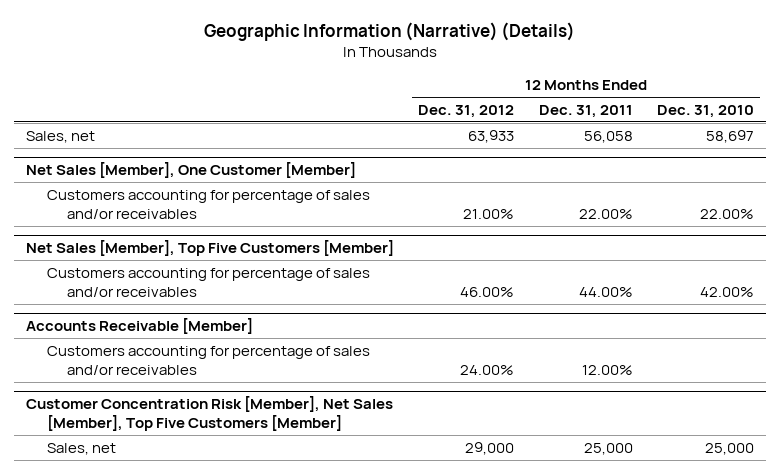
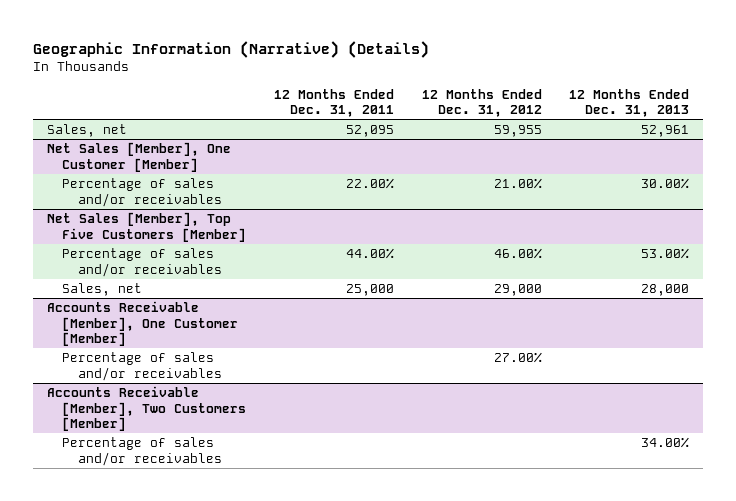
- | 12 Months Ended Dec. 31, 2012 | 12 Months Ended Dec. 31, 2011 | 12 Months Ended Dec. 31, 2010
+ | 12 Months Ended Dec. 31, 2011 | 12 Months Ended Dec. 31, 2012 | 12 Months Ended Dec. 31, 2013
- Sales, net | 63,933 | 56,058 | 58,697
+ Sales, net | 52,095 | 59,955 | 52,961
@ Net Sales [Member], One Customer [Member]
- Customers accounting for percentage of sales and/or receivables | 21.00% | 22.00% | 22.00%
+ Percentage of sales and/or receivables | 22.00% | 21.00% | 30.00%
@ Net Sales [Member], Top Five Customers [Member]
- Customers accounting for percentage of sales and/or receivables | 46.00% | 44.00% | 42.00%
- Accounts Receivable [Member]
- Customers accounting for percentage of sales and/or receivables | 24.00% | 12.00% |
- Customer Concentration Risk [Member], Net Sales [Member], Top Five Customers [Member]
@ Net Sales [Member], Top Five Customers [Member]
+ Percentage of sales and/or receivables | 44.00% | 46.00% | 53.00%
+ Accounts Receivable [Member], One Customer [Member]
+ Percentage of sales and/or receivables | | 27.00% |
+ Accounts Receivable [Member], Two Customers [Member]
+ Percentage of sales and/or receivables | | | 34.00%

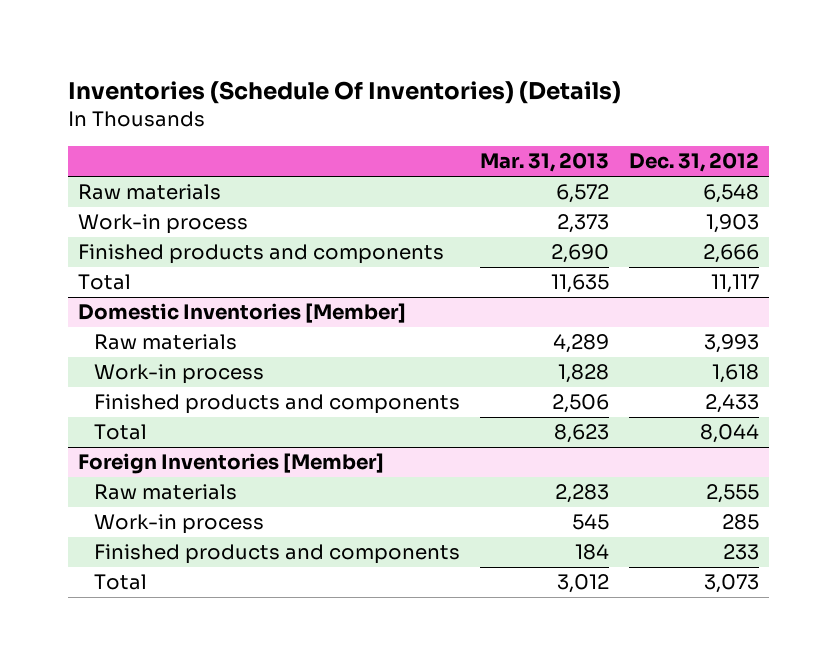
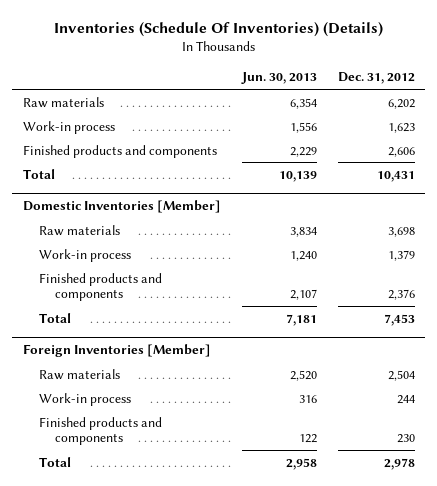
- | Mar. 31, 2013 | Dec. 31, 2012
+ | Jun. 30, 2013 | Dec. 31, 2012
- Raw materials | 6,572 | 6,548
- Work-in process | 2,373 | 1,903
- Finished products and components | 2,690 | 2,666
- Total | 11,635 | 11,117
+ Raw materials | 6,354 | 6,202
+ Work-in process | 1,556 | 1,623
+ Finished products and components | 2,229 | 2,606
+ Total | 10,139 | 10,431
@ Domestic Inventories [Member]
- Raw materials | 4,289 | 3,993
- Work-in process | 1,828 | 1,618
- Finished products and components | 2,506 | 2,433
- Total | 8,623 | 8,044
+ Raw materials | 3,834 | 3,698
+ Work-in process | 1,240 | 1,379
+ Finished products and components | 2,107 | 2,376
+ Total | 7,181 | 7,453
@ Foreign Inventories [Member]
- Raw materials | 2,283 | 2,555
- Work-in process | 545 | 285
- Finished products and components | 184 | 233
- Total | 3,012 | 3,073
+ Raw materials | 2,520 | 2,504
+ Work-in process | 316 | 244
+ Finished products and components | 122 | 230
+ Total | 2,958 | 2,978

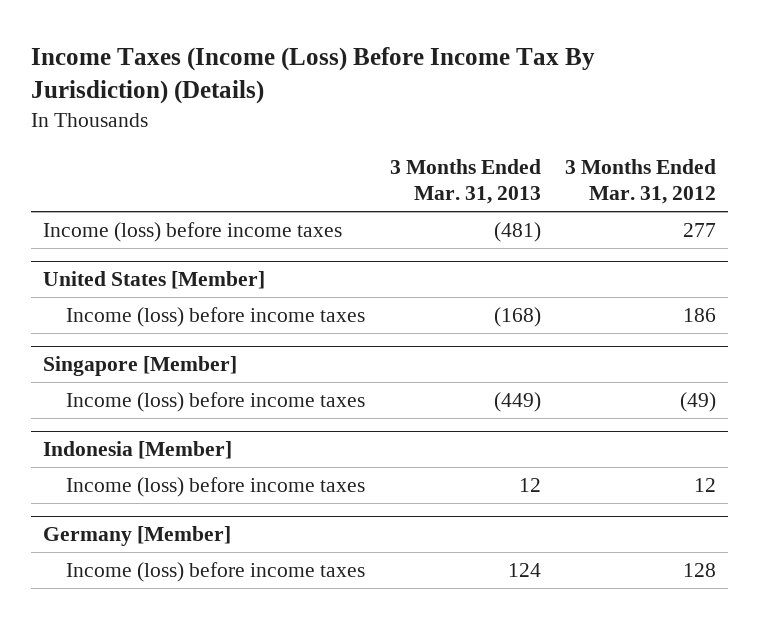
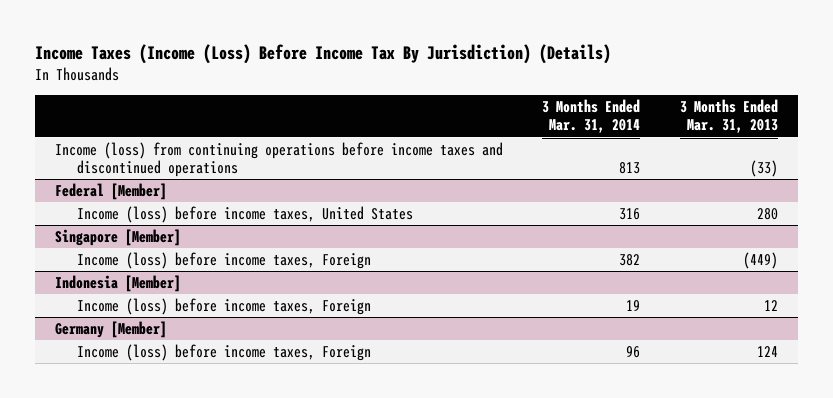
- | 3 Months Ended Mar. 31, 2013 | 3 Months Ended Mar. 31, 2012
+ | 3 Months Ended Mar. 31, 2014 | 3 Months Ended Mar. 31, 2013
- Income (loss) before income taxes | (481) | 277
- United States [Member]
- Income (loss) before income taxes | (168) | 186
+ Income (loss) from continuing operations before income taxes and discontinued operations | 813 | (33)
+ Federal [Member]
+ Income (loss) before income taxes, United States | 316 | 280
@ Singapore [Member]
- Income (loss) before income taxes | (449) | (49)
+ Income (loss) before income taxes, Foreign | 382 | (449)
@ Indonesia [Member]
- Income (loss) before income taxes | 12 | 12
+ Income (loss) before income taxes, Foreign | 19 | 12
@ Germany [Member]
- Income (loss) before income taxes | 124 | 128
+ Income (loss) before income taxes, Foreign | 96 | 124

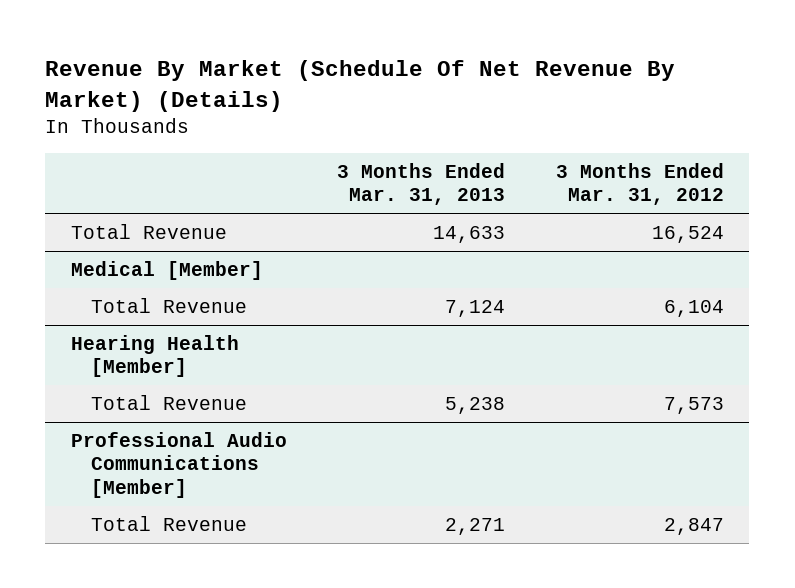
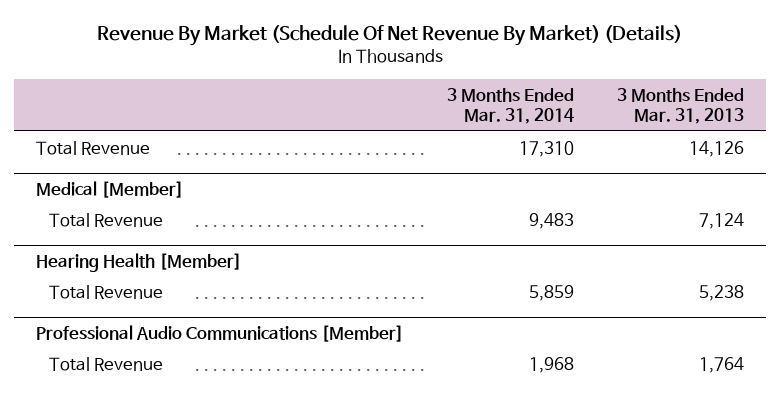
- | 3 Months Ended Mar. 31, 2013 | 3 Months Ended Mar. 31, 2012
+ | 3 Months Ended Mar. 31, 2014 | 3 Months Ended Mar. 31, 2013
- Total Revenue | 14,633 | 16,524
+ Total Revenue | 17,310 | 14,126
@ Professional Audio Communications [Member]
- Total Revenue | 2,271 | 2,847
+ Total Revenue | 1,968 | 1,764

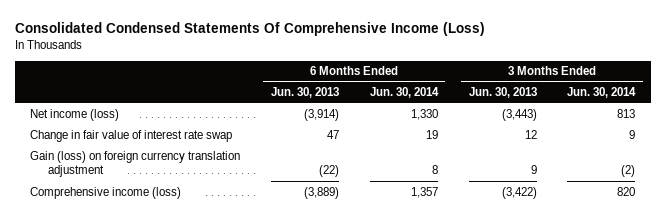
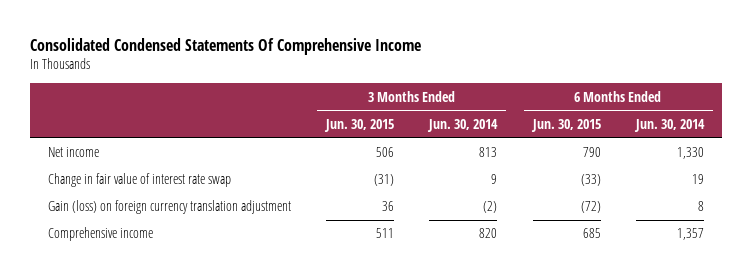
- Consolidated Condensed Statements Of Comprehensive Income (Loss)
+ Consolidated Condensed Statements Of Comprehensive Income
- | 6 Months Ended Jun. 30, 2013 | 6 Months Ended Jun. 30, 2014 | 3 Months Ended Jun. 30, 2013 | 3 Months Ended Jun. 30, 2014
+ | 3 Months Ended Jun. 30, 2015 | 3 Months Ended Jun. 30, 2014 | 6 Months Ended Jun. 30, 2015 | 6 Months Ended Jun. 30, 2014
- Net income (loss) | (3,914) | 1,330 | (3,443) | 813
+ Net income | 506 | 813 | 790 | 1,330
- Comprehensive income (loss) | (3,889) | 1,357 | (3,422) | 820
+ Comprehensive income | 511 | 820 | 685 | 1,357

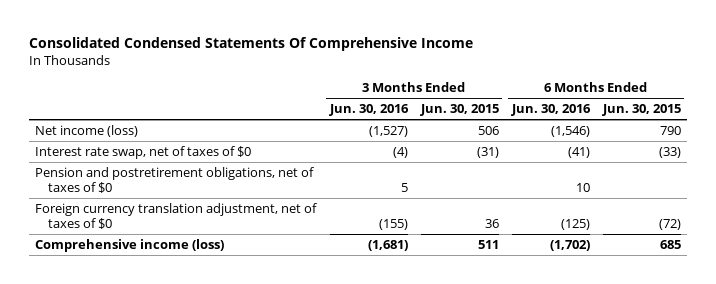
- | 3 Months Ended Jun. 30, 2015 | 3 Months Ended Jun. 30, 2014 | 6 Months Ended Jun. 30, 2015 | 6 Months Ended Jun. 30, 2014
+ | 3 Months Ended Jun. 30, 2016 | 3 Months Ended Jun. 30, 2015 | 6 Months Ended Jun. 30, 2016 | 6 Months Ended Jun. 30, 2015
- Net income | 506 | 813 | 790 | 1,330
- Change in fair value of interest rate swap | (31) | 9 | (33) | 19
- Gain (loss) on foreign currency translation adjustment | 36 | (2) | (72) | 8
- Comprehensive income | 511 | 820 | 685 | 1,357
+ Net income (loss) | (1,527) | 506 | (1,546) | 790
+ Interest rate swap, net of taxes of $0 | (4) | (31) | (41) | (33)
+ Pension and postretirement obligations, net of taxes of $0 | 5 | | 10 |
+ Foreign currency translation adjustment, net of taxes of $0 | (155) | 36 | (125) | (72)
+ Comprehensive income (loss) | (1,681) | 511 | (1,702) | 685

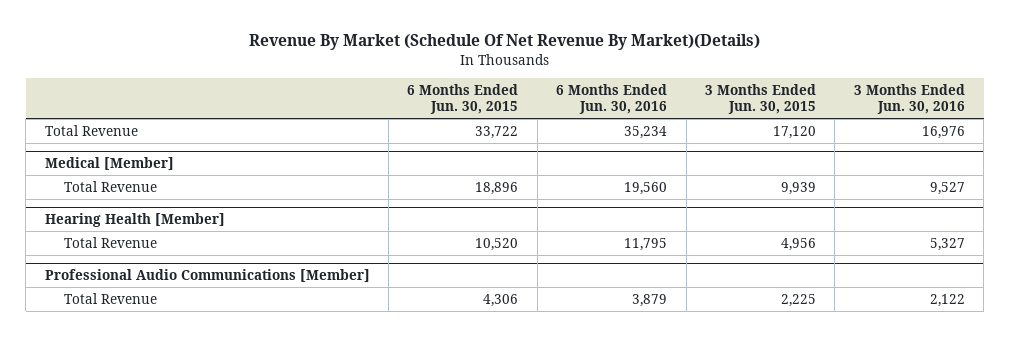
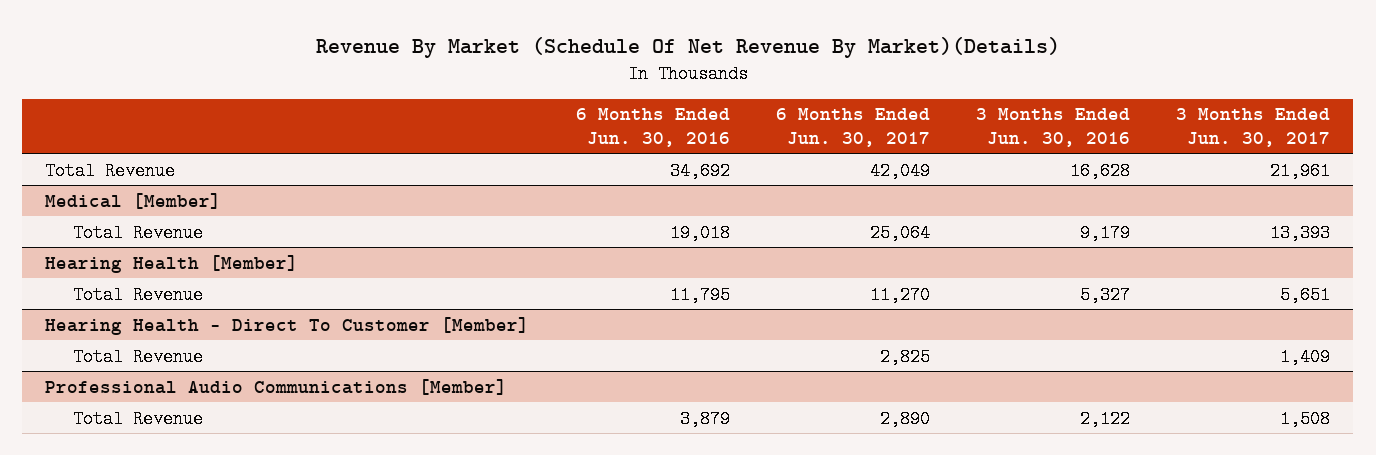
- | 6 Months Ended Jun. 30, 2015 | 6 Months Ended Jun. 30, 2016 | 3 Months Ended Jun. 30, 2015 | 3 Months Ended Jun. 30, 2016
+ | 6 Months Ended Jun. 30, 2016 | 6 Months Ended Jun. 30, 2017 | 3 Months Ended Jun. 30, 2016 | 3 Months Ended Jun. 30, 2017
- Total Revenue | 33,722 | 35,234 | 17,120 | 16,976
+ Total Revenue | 34,692 | 42,049 | 16,628 | 21,961
@ Medical [Member]
- Total Revenue | 18,896 | 19,560 | 9,939 | 9,527
+ Total Revenue | 19,018 | 25,064 | 9,179 | 13,393
+ Hearing Health - Direct To Customer [Member]
+ Total Revenue | | 2,825 | | 1,409

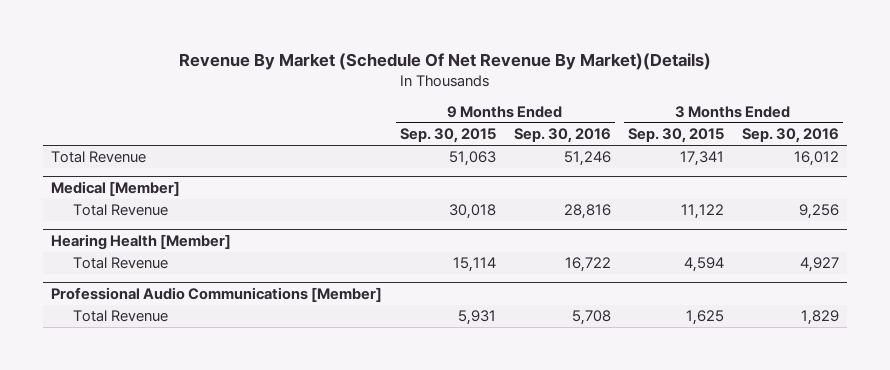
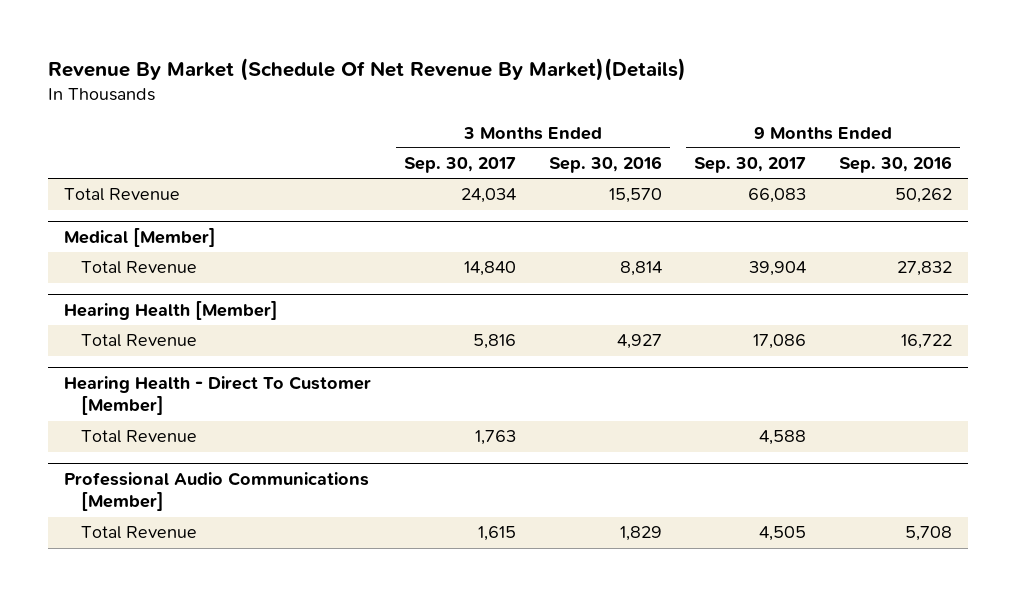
- | 9 Months Ended Sep. 30, 2015 | 9 Months Ended Sep. 30, 2016 | 3 Months Ended Sep. 30, 2015 | 3 Months Ended Sep. 30, 2016
+ | 3 Months Ended Sep. 30, 2017 | 3 Months Ended Sep. 30, 2016 | 9 Months Ended Sep. 30, 2017 | 9 Months Ended Sep. 30, 2016
- Total Revenue | 51,063 | 51,246 | 17,341 | 16,012
+ Total Revenue | 24,034 | 15,570 | 66,083 | 50,262
@ Medical [Member]
- Total Revenue | 30,018 | 28,816 | 11,122 | 9,256
+ Total Revenue | 14,840 | 8,814 | 39,904 | 27,832
+ Hearing Health - Direct To Customer [Member]
+ Total Revenue | 1,763 | | 4,588 |

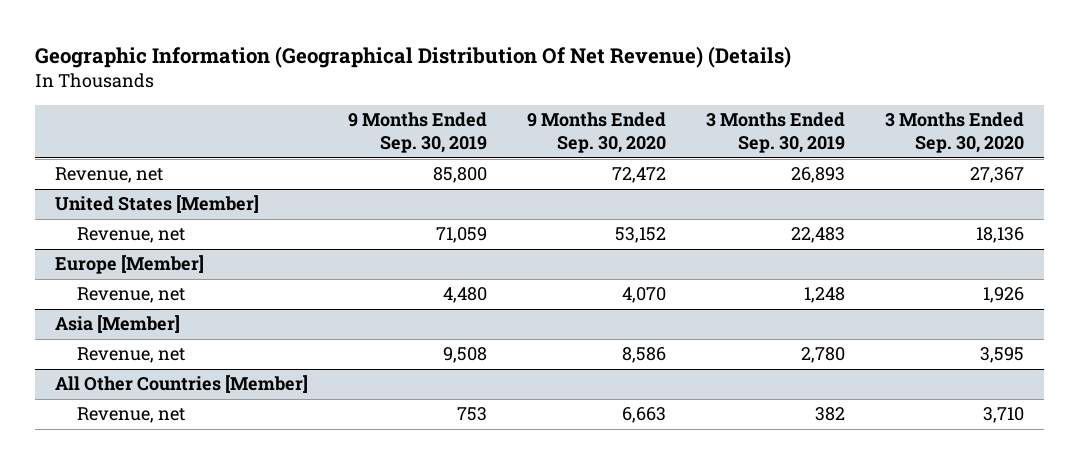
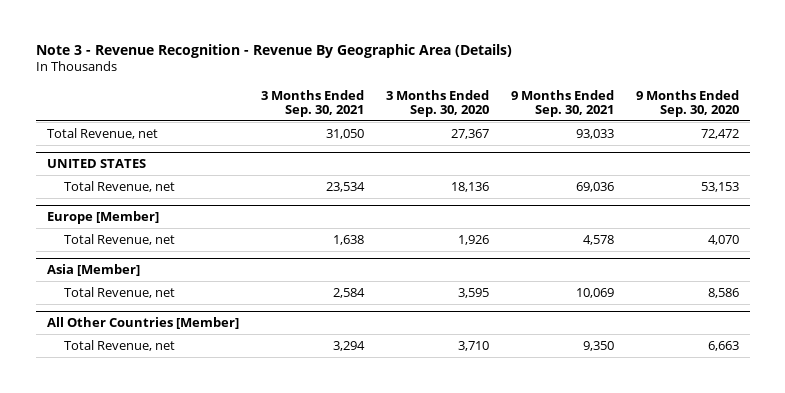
- Geographic Information (Geographical Distribution Of Net Revenue) (Details)
+ Note 3 - Revenue Recognition - Revenue By Geographic Area (Details)
- | 9 Months Ended Sep. 30, 2019 | 9 Months Ended Sep. 30, 2020 | 3 Months Ended Sep. 30, 2019 | 3 Months Ended Sep. 30, 2020
+ | 3 Months Ended Sep. 30, 2021 | 3 Months Ended Sep. 30, 2020 | 9 Months Ended Sep. 30, 2021 | 9 Months Ended Sep. 30, 2020
- Revenue, net | 85,800 | 72,472 | 26,893 | 27,367
- United States [Member]
- Revenue, net | 71,059 | 53,152 | 22,483 | 18,136
+ Total Revenue, net | 31,050 | 27,367 | 93,033 | 72,472
+ UNITED STATES
+ Total Revenue, net | 23,534 | 18,136 | 69,036 | 53,153
@ Europe [Member]
- Revenue, net | 4,480 | 4,070 | 1,248 | 1,926
+ Total Revenue, net | 1,638 | 1,926 | 4,578 | 4,070
@ Asia [Member]
- Revenue, net | 9,508 | 8,586 | 2,780 | 3,595
+ Total Revenue, net | 2,584 | 3,595 | 10,069 | 8,586
@ All Other Countries [Member]
- Revenue, net | 753 | 6,663 | 382 | 3,710
+ Total Revenue, net | 3,294 | 3,710 | 9,350 | 6,663

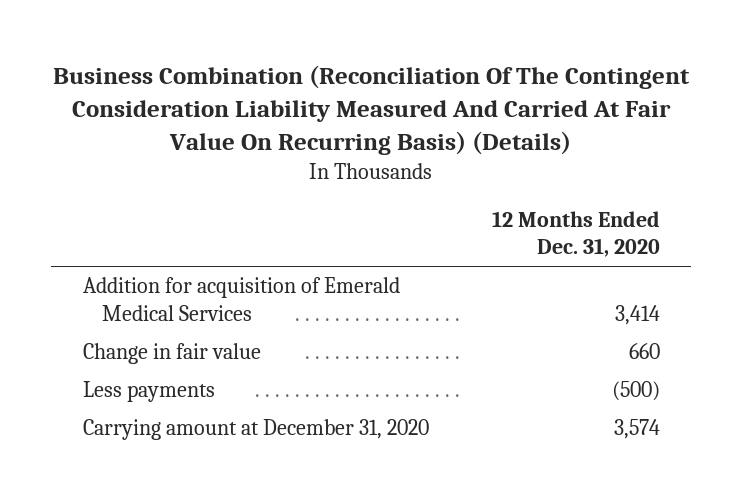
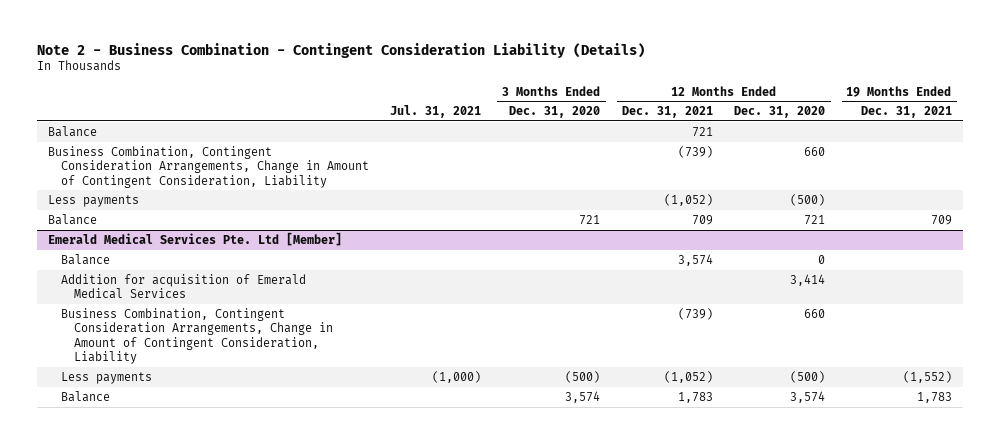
- Business Combination (Reconciliation Of The Contingent Consideration Liability Measured And Carried At Fair Value On Recurring Basis) (Details)
+ Note 2 - Business Combination - Contingent Consideration Liability (Details)
- | 12 Months Ended Dec. 31, 2020
+ | Jul. 31, 2021 | 3 Months Ended Dec. 31, 2020 | 12 Months Ended Dec. 31, 2021 | 12 Months Ended Dec. 31, 2020 | 19 Months Ended Dec. 31, 2021
+ Balance | | | 721 | |
+ Business Combination, Contingent Consideration Arrangements, Change in Amount of Contingent Consideration, Liability | | | (739) | 660 |
+ Less payments | | | (1,052) | (500) |
+ Balance | | 721 | 709 | 721 | 709
+ Emerald Medical Services Pte. Ltd [Member]
+ Balance | | | 3,574 | 0 |
- Change in fair value | 660
+ Business Combination, Contingent Consideration Arrangements, Change in Amount of Contingent Consideration, Liability | | | (739) | 660 |
- Carrying amount at December 31, 2020 | 3,574
+ Balance | | 3,574 | 1,783 | 3,574 | 1,783

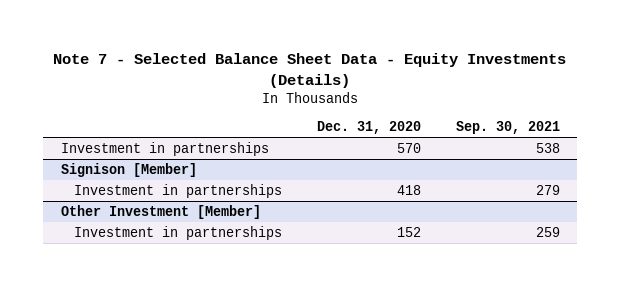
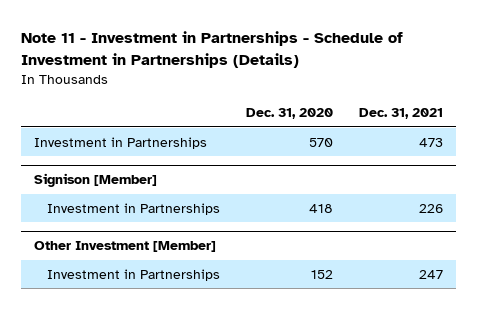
- Note 7 - Selected Balance Sheet Data - Equity Investments (Details)
+ Note 11 - Investment in Partnerships - Schedule of Investment in Partnerships (Details)
- | Dec. 31, 2020 | Sep. 30, 2021
+ | Dec. 31, 2020 | Dec. 31, 2021
- Investment in partnerships | 570 | 538
+ Investment in Partnerships | 570 | 473
@ Signison [Member]
- Investment in partnerships | 418 | 279
+ Investment in Partnerships | 418 | 226
@ Other Investment [Member]
- Investment in partnerships | 152 | 259
+ Investment in Partnerships | 152 | 247

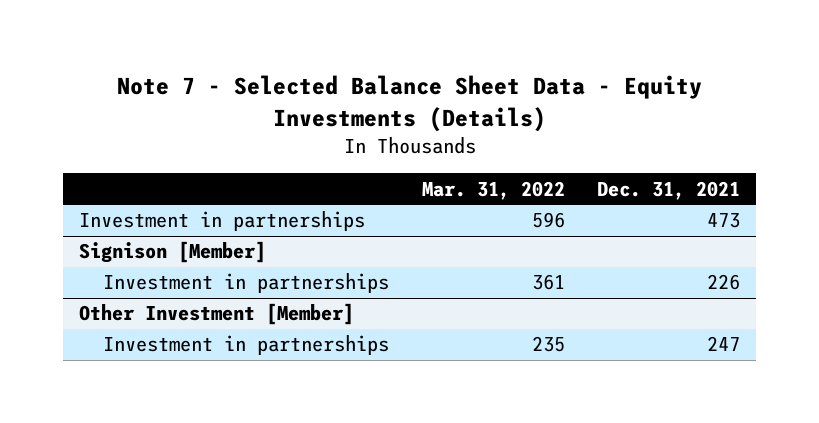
- Note 11 - Investment in Partnerships - Schedule of Investment in Partnerships (Details)
+ Note 7 - Selected Balance Sheet Data - Equity Investments (Details)
- | Dec. 31, 2020 | Dec. 31, 2021
+ | Mar. 31, 2022 | Dec. 31, 2021
- Investment in Partnerships | 570 | 473
+ Investment in partnerships | 596 | 473
@ Signison [Member]
- Investment in Partnerships | 418 | 226
+ Investment in partnerships | 361 | 226
@ Other Investment [Member]
- Investment in Partnerships | 152 | 247
+ Investment in partnerships | 235 | 247

